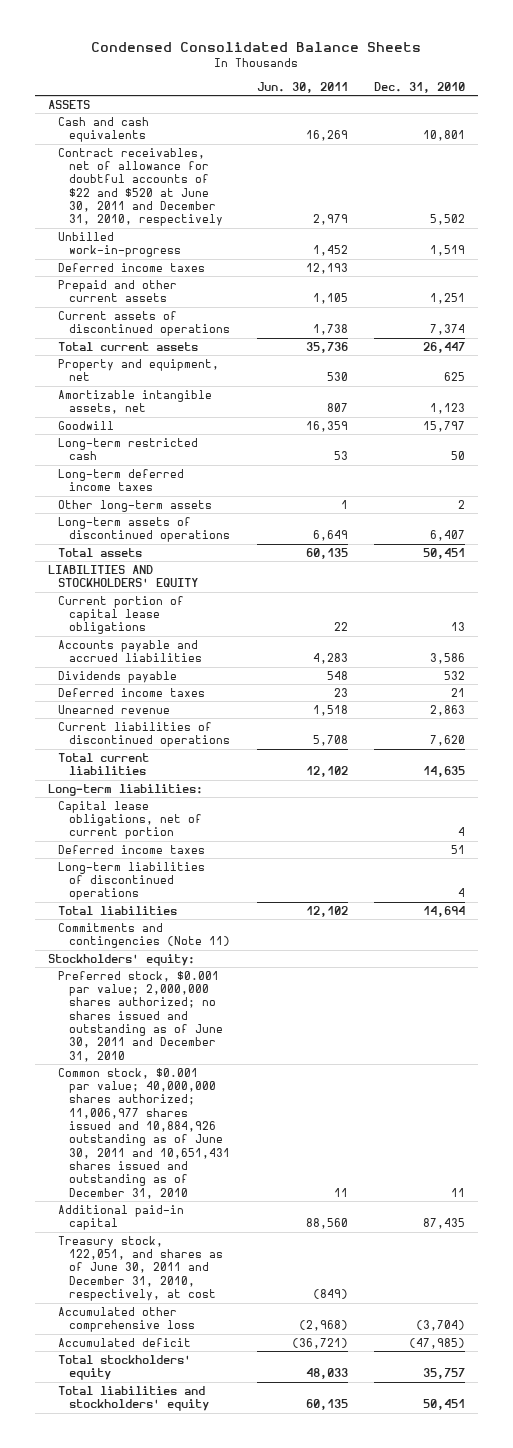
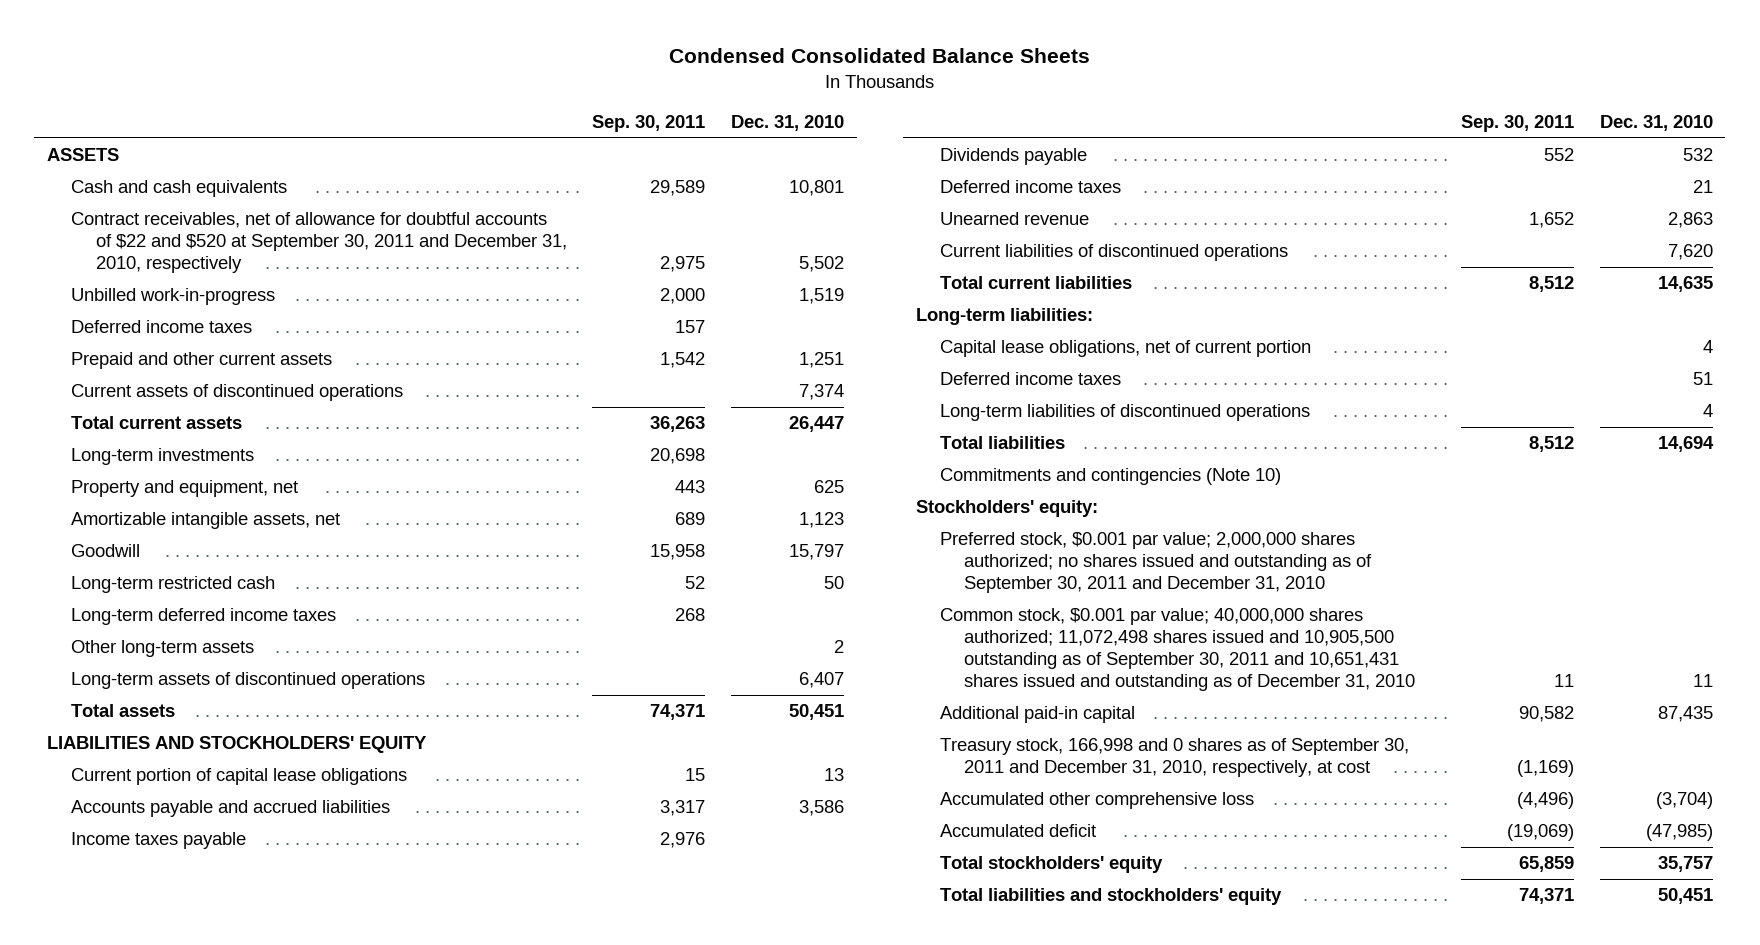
- | Jun. 30, 2011 | Dec. 31, 2010
+ | Sep. 30, 2011 | Dec. 31, 2010
- Contract receivables, net of allowance for doubtful accounts of $22 and $520 at June 30, 2011 and December 31, 2010, respectively | 2,979 | 5,502
+ Contract receivables, net of allowance for doubtful accounts of $22 and $520 at September 30, 2011 and December 31, 2010, respectively | 2,975 | 5,502
+ Long-term investments | 20,698 |
+ Income taxes payable | 2,976 |
- Commitments and contingencies (Note 11)
+ Commitments and contingencies (Note 10)
- Preferred stock, $0.001 par value; 2,000,000 shares authorized; no shares issued and outstanding as of June 30, 2011 and December 31, 2010
- Common stock, $0.001 par value; 40,000,000 shares authorized; 11,006,977 shares issued and 10,884,926 outstanding as of June 30, 2011 and 10,651,431 shares issued and outstanding as of December 31, 2010 | 11 | 11
+ Preferred stock, $0.001 par value; 2,000,000 shares authorized; no shares issued and outstanding as of September 30, 2011 and December 31, 2010
+ Common stock, $0.001 par value; 40,000,000 shares authorized; 11,072,498 shares issued and 10,905,500 outstanding as of September 30, 2011 and 10,651,431 shares issued and outstanding as of December 31, 2010 | 11 | 11
- Treasury stock, 122,051, and shares as of June 30, 2011 and December 31, 2010, respectively, at cost | (849) |
+ Treasury stock, 166,998 and 0 shares as of September 30, 2011 and December 31, 2010, respectively, at cost | (1,169) |

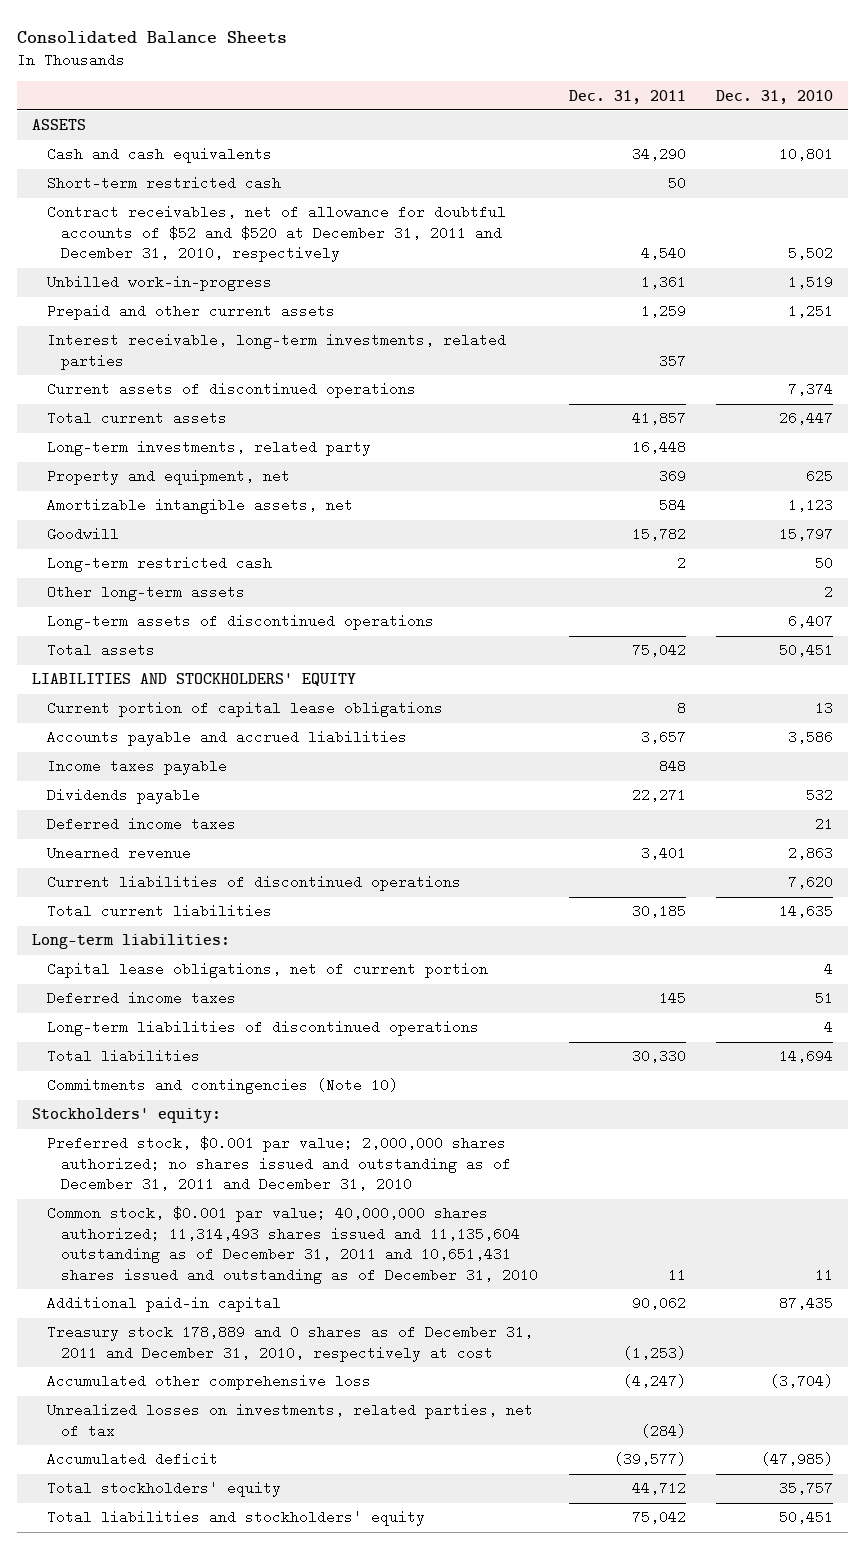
- Condensed Consolidated Balance Sheets
+ Consolidated Balance Sheets
- | Sep. 30, 2011 | Dec. 31, 2010
+ | Dec. 31, 2011 | Dec. 31, 2010
- Contract receivables, net of allowance for doubtful accounts of $22 and $520 at September 30, 2011 and December 31, 2010, respectively | 2,975 | 5,502
+ Short-term restricted cash | 50 |
+ Contract receivables, net of allowance for doubtful accounts of $52 and $520 at December 31, 2011 and December 31, 2010, respectively | 4,540 | 5,502
- Deferred income taxes | 157 |
+ Interest receivable, long-term investments, related parties | 357 |
- Long-term investments | 20,698 |
+ Long-term investments, related party | 16,448 |
- Long-term deferred income taxes | 268 |
- Preferred stock, $0.001 par value; 2,000,000 shares authorized; no shares issued and outstanding as of September 30, 2011 and December 31, 2010
- Common stock, $0.001 par value; 40,000,000 shares authorized; 11,072,498 shares issued and 10,905,500 outstanding as of September 30, 2011 and 10,651,431 shares issued and outstanding as of December 31, 2010 | 11 | 11
+ Preferred stock, $0.001 par value; 2,000,000 shares authorized; no shares issued and outstanding as of December 31, 2011 and December 31, 2010
+ Common stock, $0.001 par value; 40,000,000 shares authorized; 11,314,493 shares issued and 11,135,604 outstanding as of December 31, 2011 and 10,651,431 shares issued and outstanding as of December 31, 2010 | 11 | 11
- Treasury stock, 166,998 and 0 shares as of September 30, 2011 and December 31, 2010, respectively, at cost | (1,169) |
+ Treasury stock 178,889 and 0 shares as of December 31, 2011 and December 31, 2010, respectively at cost | (1,253) |
+ Unrealized losses on investments, related parties, net of tax | (284) |

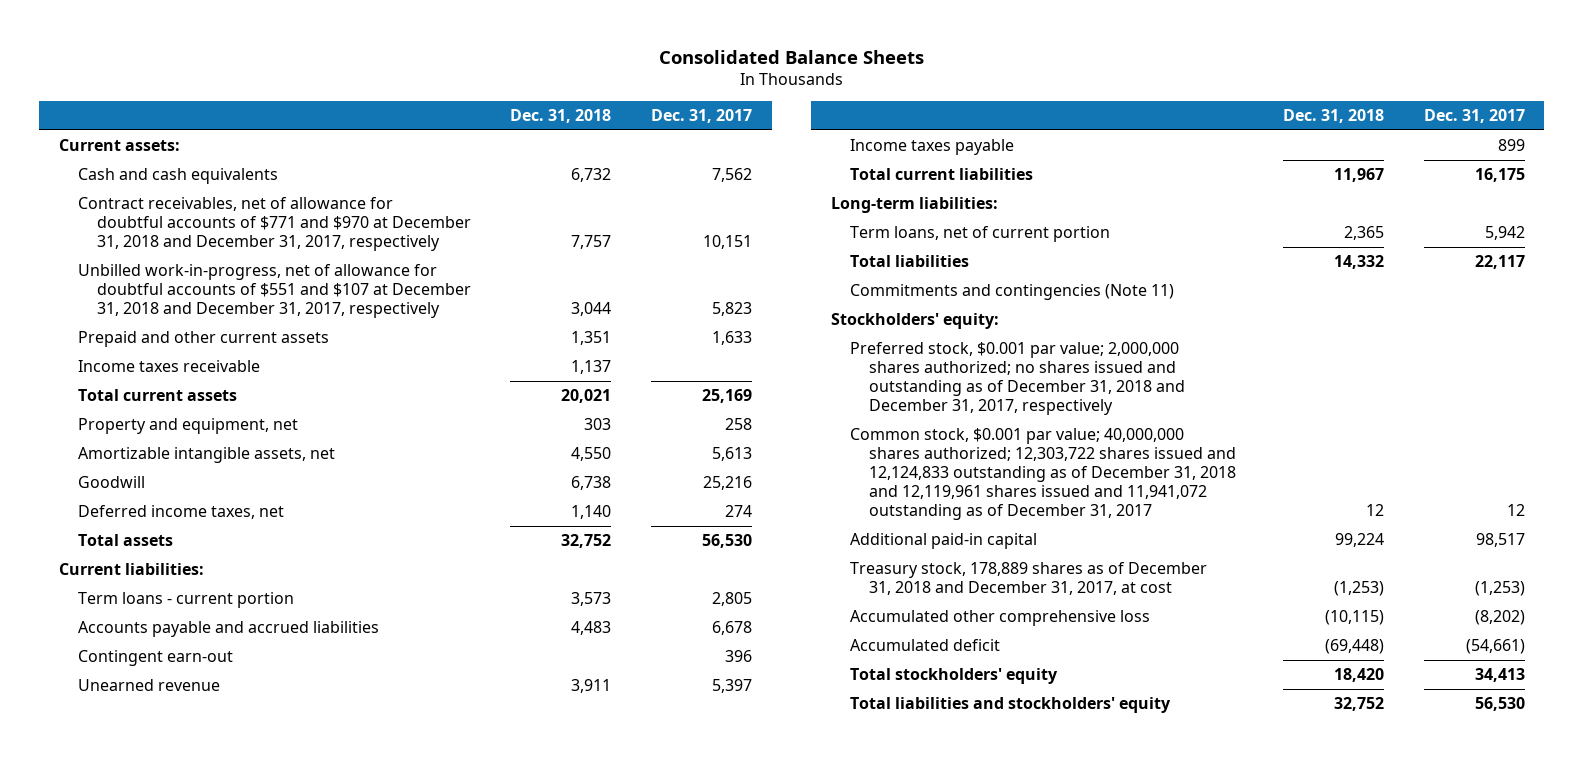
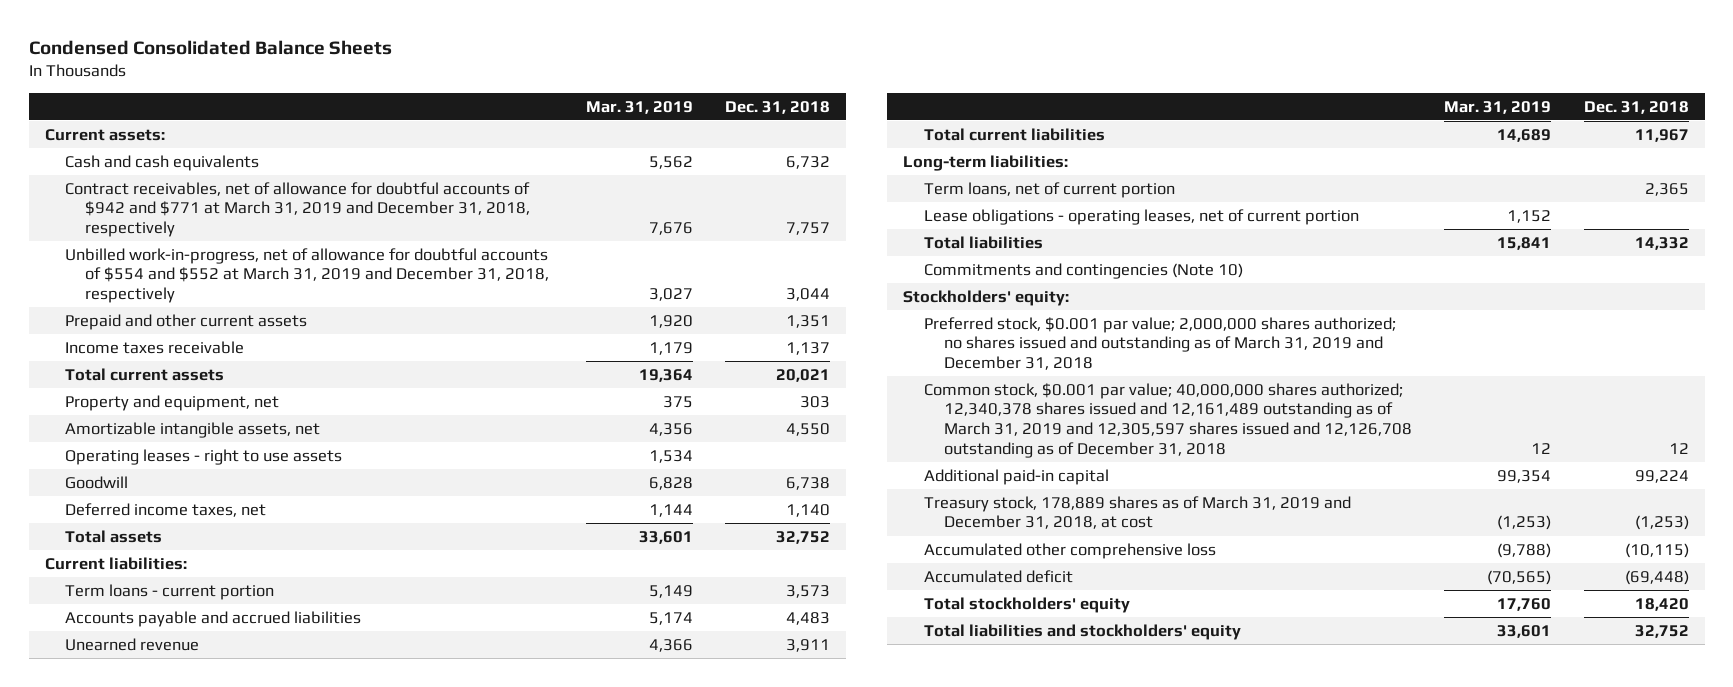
- Consolidated Balance Sheets
+ Condensed Consolidated Balance Sheets
- | Dec. 31, 2018 | Dec. 31, 2017
+ | Mar. 31, 2019 | Dec. 31, 2018
- Contract receivables, net of allowance for doubtful accounts of $771 and $970 at December 31, 2018 and December 31, 2017, respectively | 7,757 | 10,151
- Unbilled work-in-progress, net of allowance for doubtful accounts of $551 and $107 at December 31, 2018 and December 31, 2017, respectively | 3,044 | 5,823
+ Contract receivables, net of allowance for doubtful accounts of $942 and $771 at March 31, 2019 and December 31, 2018, respectively | 7,676 | 7,757
+ Unbilled work-in-progress, net of allowance for doubtful accounts of $554 and $552 at March 31, 2019 and December 31, 2018, respectively | 3,027 | 3,044
+ Operating leases - right to use assets | 1,534 |
- Contingent earn-out | | 396
- Income taxes payable | | 899
+ Lease obligations - operating leases, net of current portion | 1,152 |
- Commitments and contingencies (Note 11)
+ Commitments and contingencies (Note 10)
- Preferred stock, $0.001 par value; 2,000,000 shares authorized; no shares issued and outstanding as of December 31, 2018 and December 31, 2017, respectively
- Common stock, $0.001 par value; 40,000,000 shares authorized; 12,303,722 shares issued and 12,124,833 outstanding as of December 31, 2018 and 12,119,961 shares issued and 11,941,072 outstanding as of December 31, 2017 | 12 | 12
+ Preferred stock, $0.001 par value; 2,000,000 shares authorized; no shares issued and outstanding as of March 31, 2019 and December 31, 2018
+ Common stock, $0.001 par value; 40,000,000 shares authorized; 12,340,378 shares issued and 12,161,489 outstanding as of March 31, 2019 and 12,305,597 shares issued and 12,126,708 outstanding as of December 31, 2018 | 12 | 12
- Treasury stock, 178,889 shares as of December 31, 2018 and December 31, 2017, at cost | (1,253) | (1,253)
+ Treasury stock, 178,889 shares as of March 31, 2019 and December 31, 2018, at cost | (1,253) | (1,253)

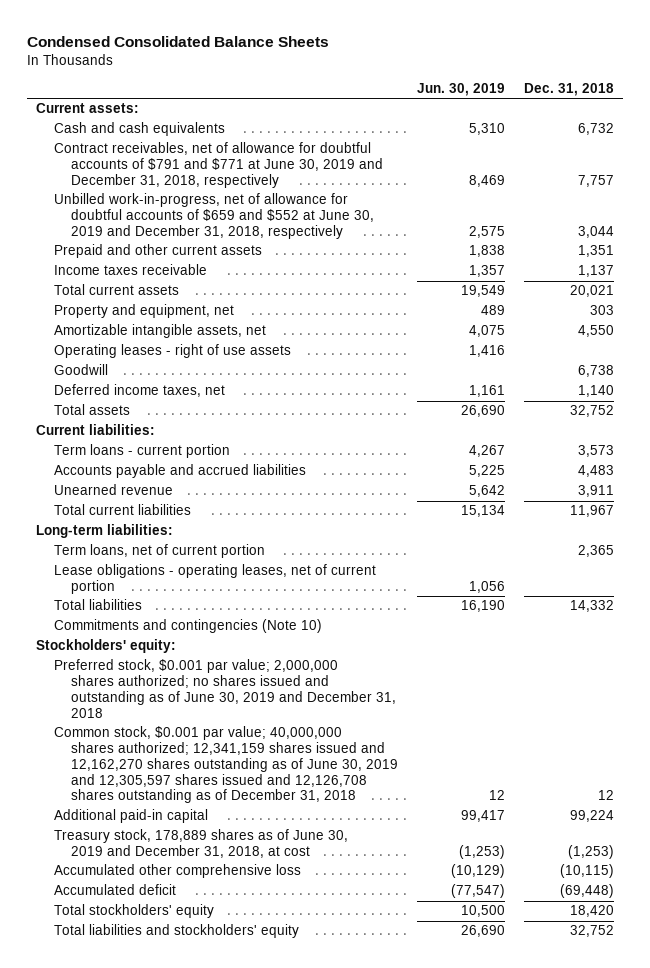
- | Mar. 31, 2019 | Dec. 31, 2018
+ | Jun. 30, 2019 | Dec. 31, 2018
- Contract receivables, net of allowance for doubtful accounts of $942 and $771 at March 31, 2019 and December 31, 2018, respectively | 7,676 | 7,757
- Unbilled work-in-progress, net of allowance for doubtful accounts of $554 and $552 at March 31, 2019 and December 31, 2018, respectively | 3,027 | 3,044
+ Contract receivables, net of allowance for doubtful accounts of $791 and $771 at June 30, 2019 and December 31, 2018, respectively | 8,469 | 7,757
+ Unbilled work-in-progress, net of allowance for doubtful accounts of $659 and $552 at June 30, 2019 and December 31, 2018, respectively | 2,575 | 3,044
- Operating leases - right to use assets | 1,534 |
+ Operating leases - right of use assets | 1,416 |
- Preferred stock, $0.001 par value; 2,000,000 shares authorized; no shares issued and outstanding as of March 31, 2019 and December 31, 2018
- Common stock, $0.001 par value; 40,000,000 shares authorized; 12,340,378 shares issued and 12,161,489 outstanding as of March 31, 2019 and 12,305,597 shares issued and 12,126,708 outstanding as of December 31, 2018 | 12 | 12
+ Preferred stock, $0.001 par value; 2,000,000 shares authorized; no shares issued and outstanding as of June 30, 2019 and December 31, 2018
+ Common stock, $0.001 par value; 40,000,000 shares authorized; 12,341,159 shares issued and 12,162,270 shares outstanding as of June 30, 2019 and 12,305,597 shares issued and 12,126,708 shares outstanding as of December 31, 2018 | 12 | 12
- Treasury stock, 178,889 shares as of March 31, 2019 and December 31, 2018, at cost | (1,253) | (1,253)
+ Treasury stock, 178,889 shares as of June 30, 2019 and December 31, 2018, at cost | (1,253) | (1,253)

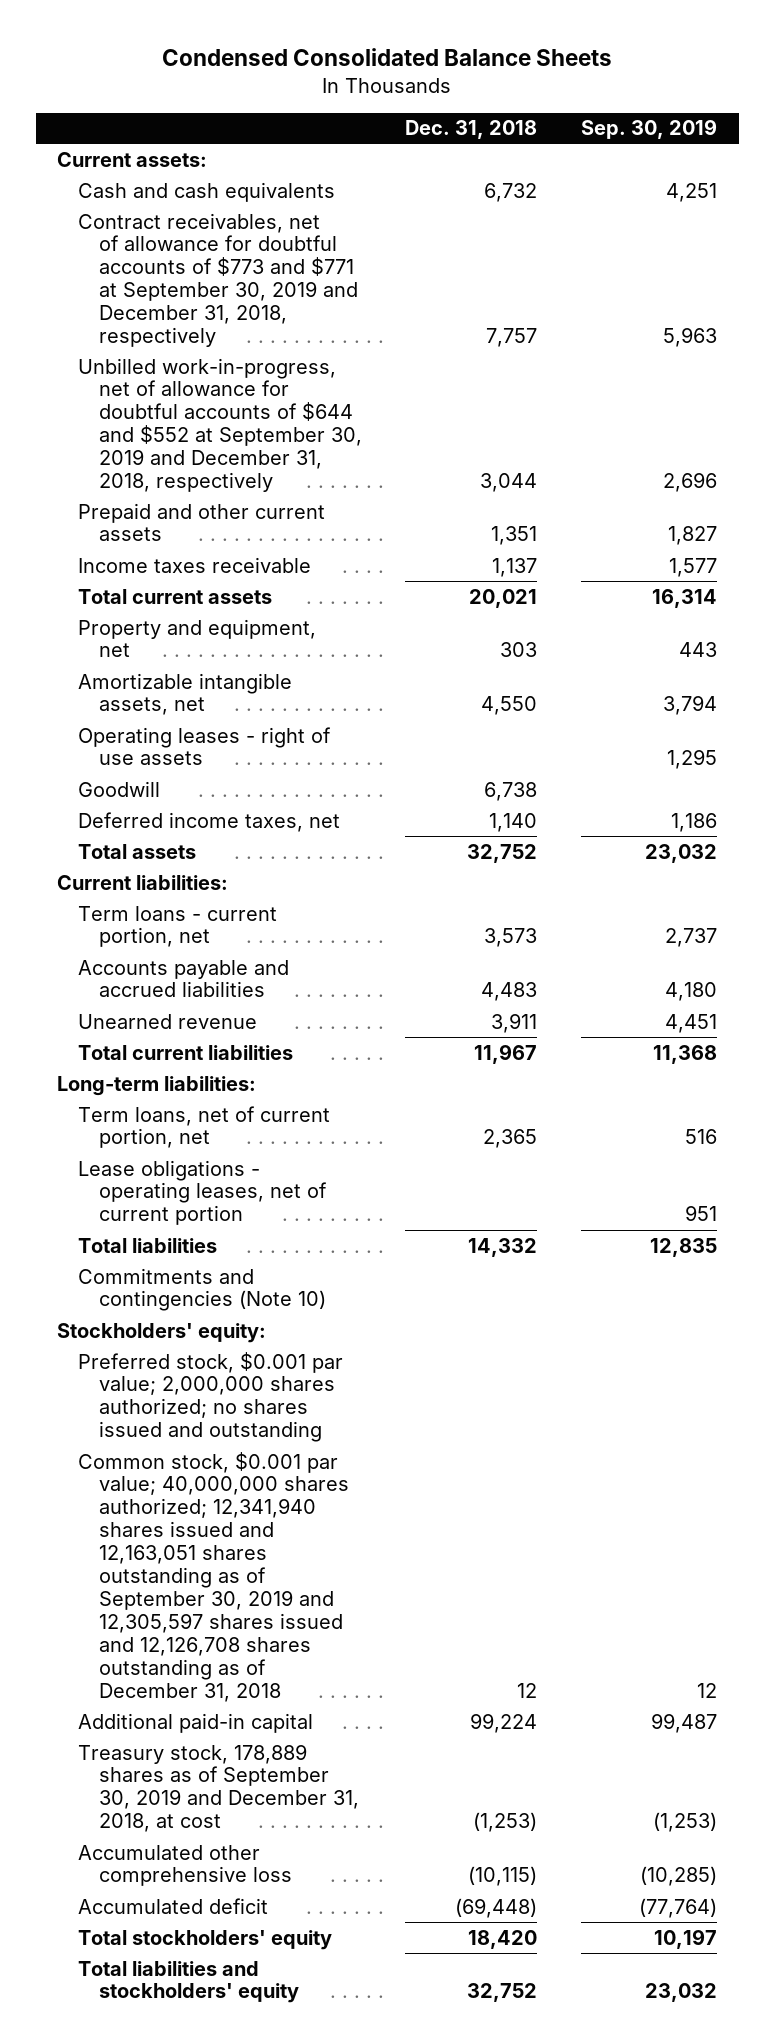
- | Jun. 30, 2019 | Dec. 31, 2018
+ | Dec. 31, 2018 | Sep. 30, 2019
- Contract receivables, net of allowance for doubtful accounts of $791 and $771 at June 30, 2019 and December 31, 2018, respectively | 8,469 | 7,757
- Unbilled work-in-progress, net of allowance for doubtful accounts of $659 and $552 at June 30, 2019 and December 31, 2018, respectively | 2,575 | 3,044
+ Contract receivables, net of allowance for doubtful accounts of $773 and $771 at September 30, 2019 and December 31, 2018, respectively | 7,757 | 5,963
+ Unbilled work-in-progress, net of allowance for doubtful accounts of $644 and $552 at September 30, 2019 and December 31, 2018, respectively | 3,044 | 2,696
- Term loans - current portion | 4,267 | 3,573
+ Term loans - current portion, net | 3,573 | 2,737
- Term loans, net of current portion | | 2,365
+ Term loans, net of current portion, net | 2,365 | 516
- Preferred stock, $0.001 par value; 2,000,000 shares authorized; no shares issued and outstanding as of June 30, 2019 and December 31, 2018
- Common stock, $0.001 par value; 40,000,000 shares authorized; 12,341,159 shares issued and 12,162,270 shares outstanding as of June 30, 2019 and 12,305,597 shares issued and 12,126,708 shares outstanding as of December 31, 2018 | 12 | 12
+ Preferred stock, $0.001 par value; 2,000,000 shares authorized; no shares issued and outstanding
+ Common stock, $0.001 par value; 40,000,000 shares authorized; 12,341,940 shares issued and 12,163,051 shares outstanding as of September 30, 2019 and 12,305,597 shares issued and 12,126,708 shares outstanding as of December 31, 2018 | 12 | 12
- Treasury stock, 178,889 shares as of June 30, 2019 and December 31, 2018, at cost | (1,253) | (1,253)
+ Treasury stock, 178,889 shares as of September 30, 2019 and December 31, 2018, at cost | (1,253) | (1,253)

